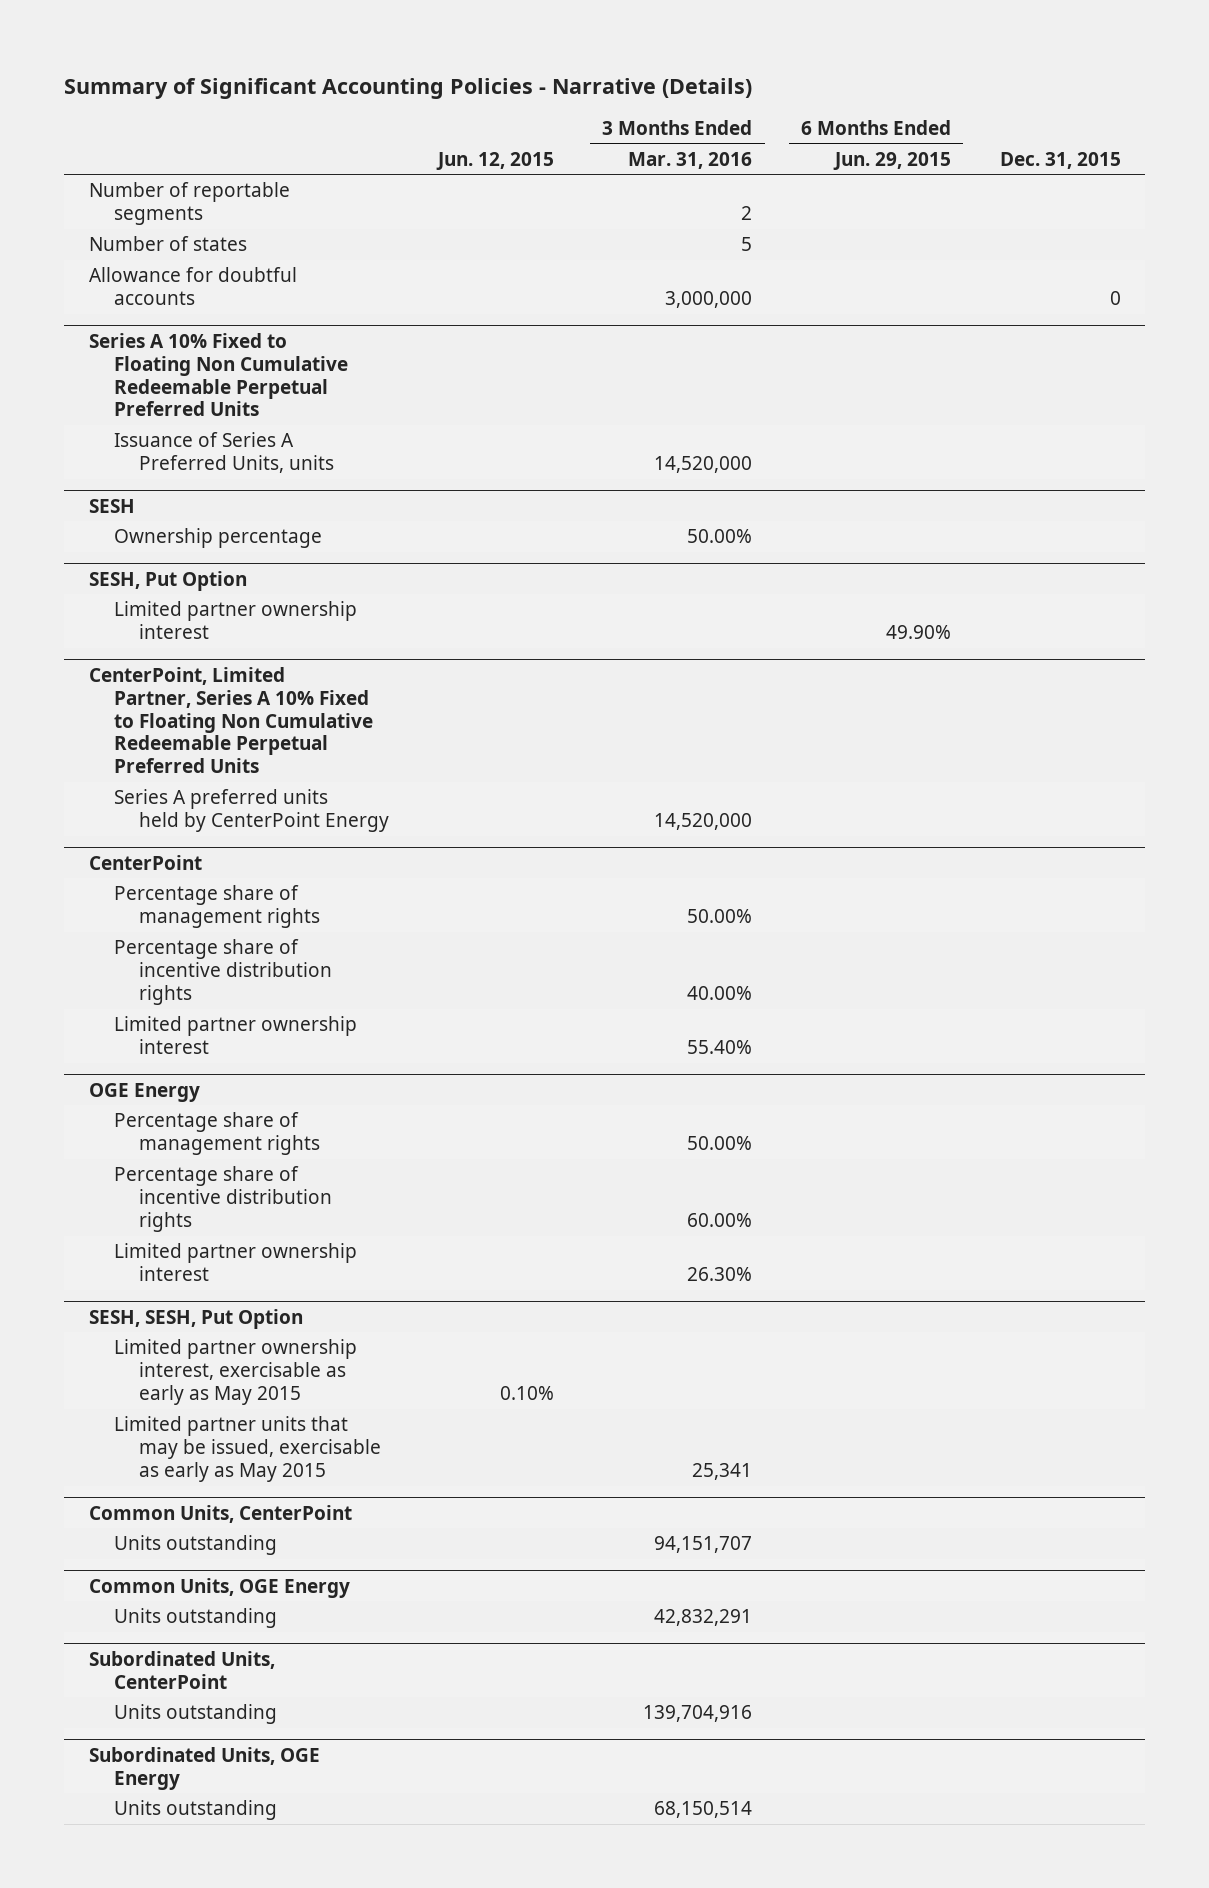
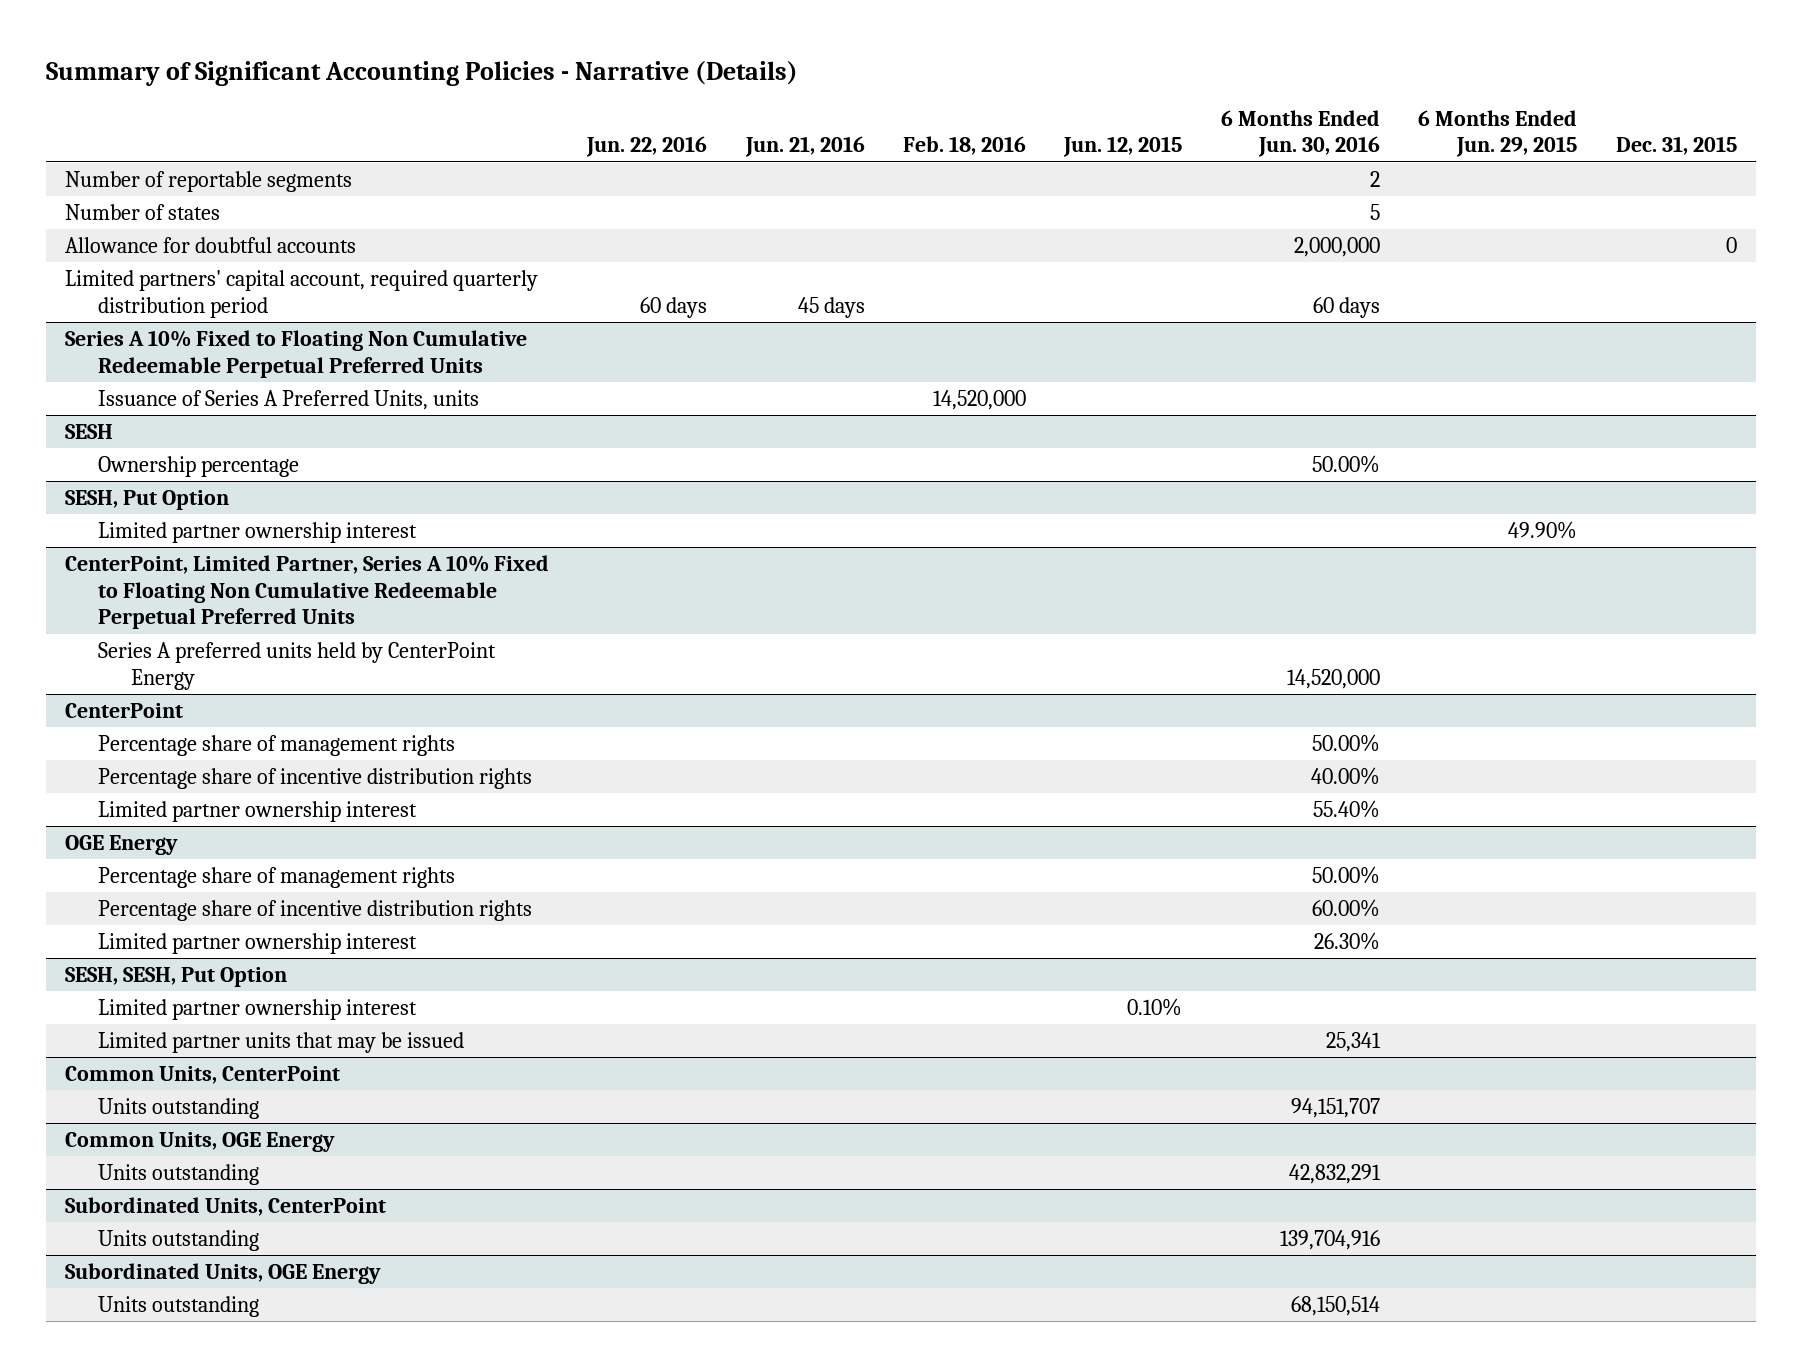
- | Jun. 12, 2015 | 3 Months Ended Mar. 31, 2016 | 6 Months Ended Jun. 29, 2015 | Dec. 31, 2015
+ | Jun. 22, 2016 | Jun. 21, 2016 | Feb. 18, 2016 | Jun. 12, 2015 | 6 Months Ended Jun. 30, 2016 | 6 Months Ended Jun. 29, 2015 | Dec. 31, 2015
+ Limited partners' capital account, required quarterly distribution period | 60 days | 45 days | | | 60 days | |
@ SESH, SESH, Put Option
- Limited partner ownership interest, exercisable as early as May 2015 | 0.10% | | |
- Limited partner units that may be issued, exercisable as early as May 2015 | | 25,341 | |
+ Limited partner ownership interest | | | | 0.10% | | |
+ Limited partner units that may be issued | | | | | 25,341 | |

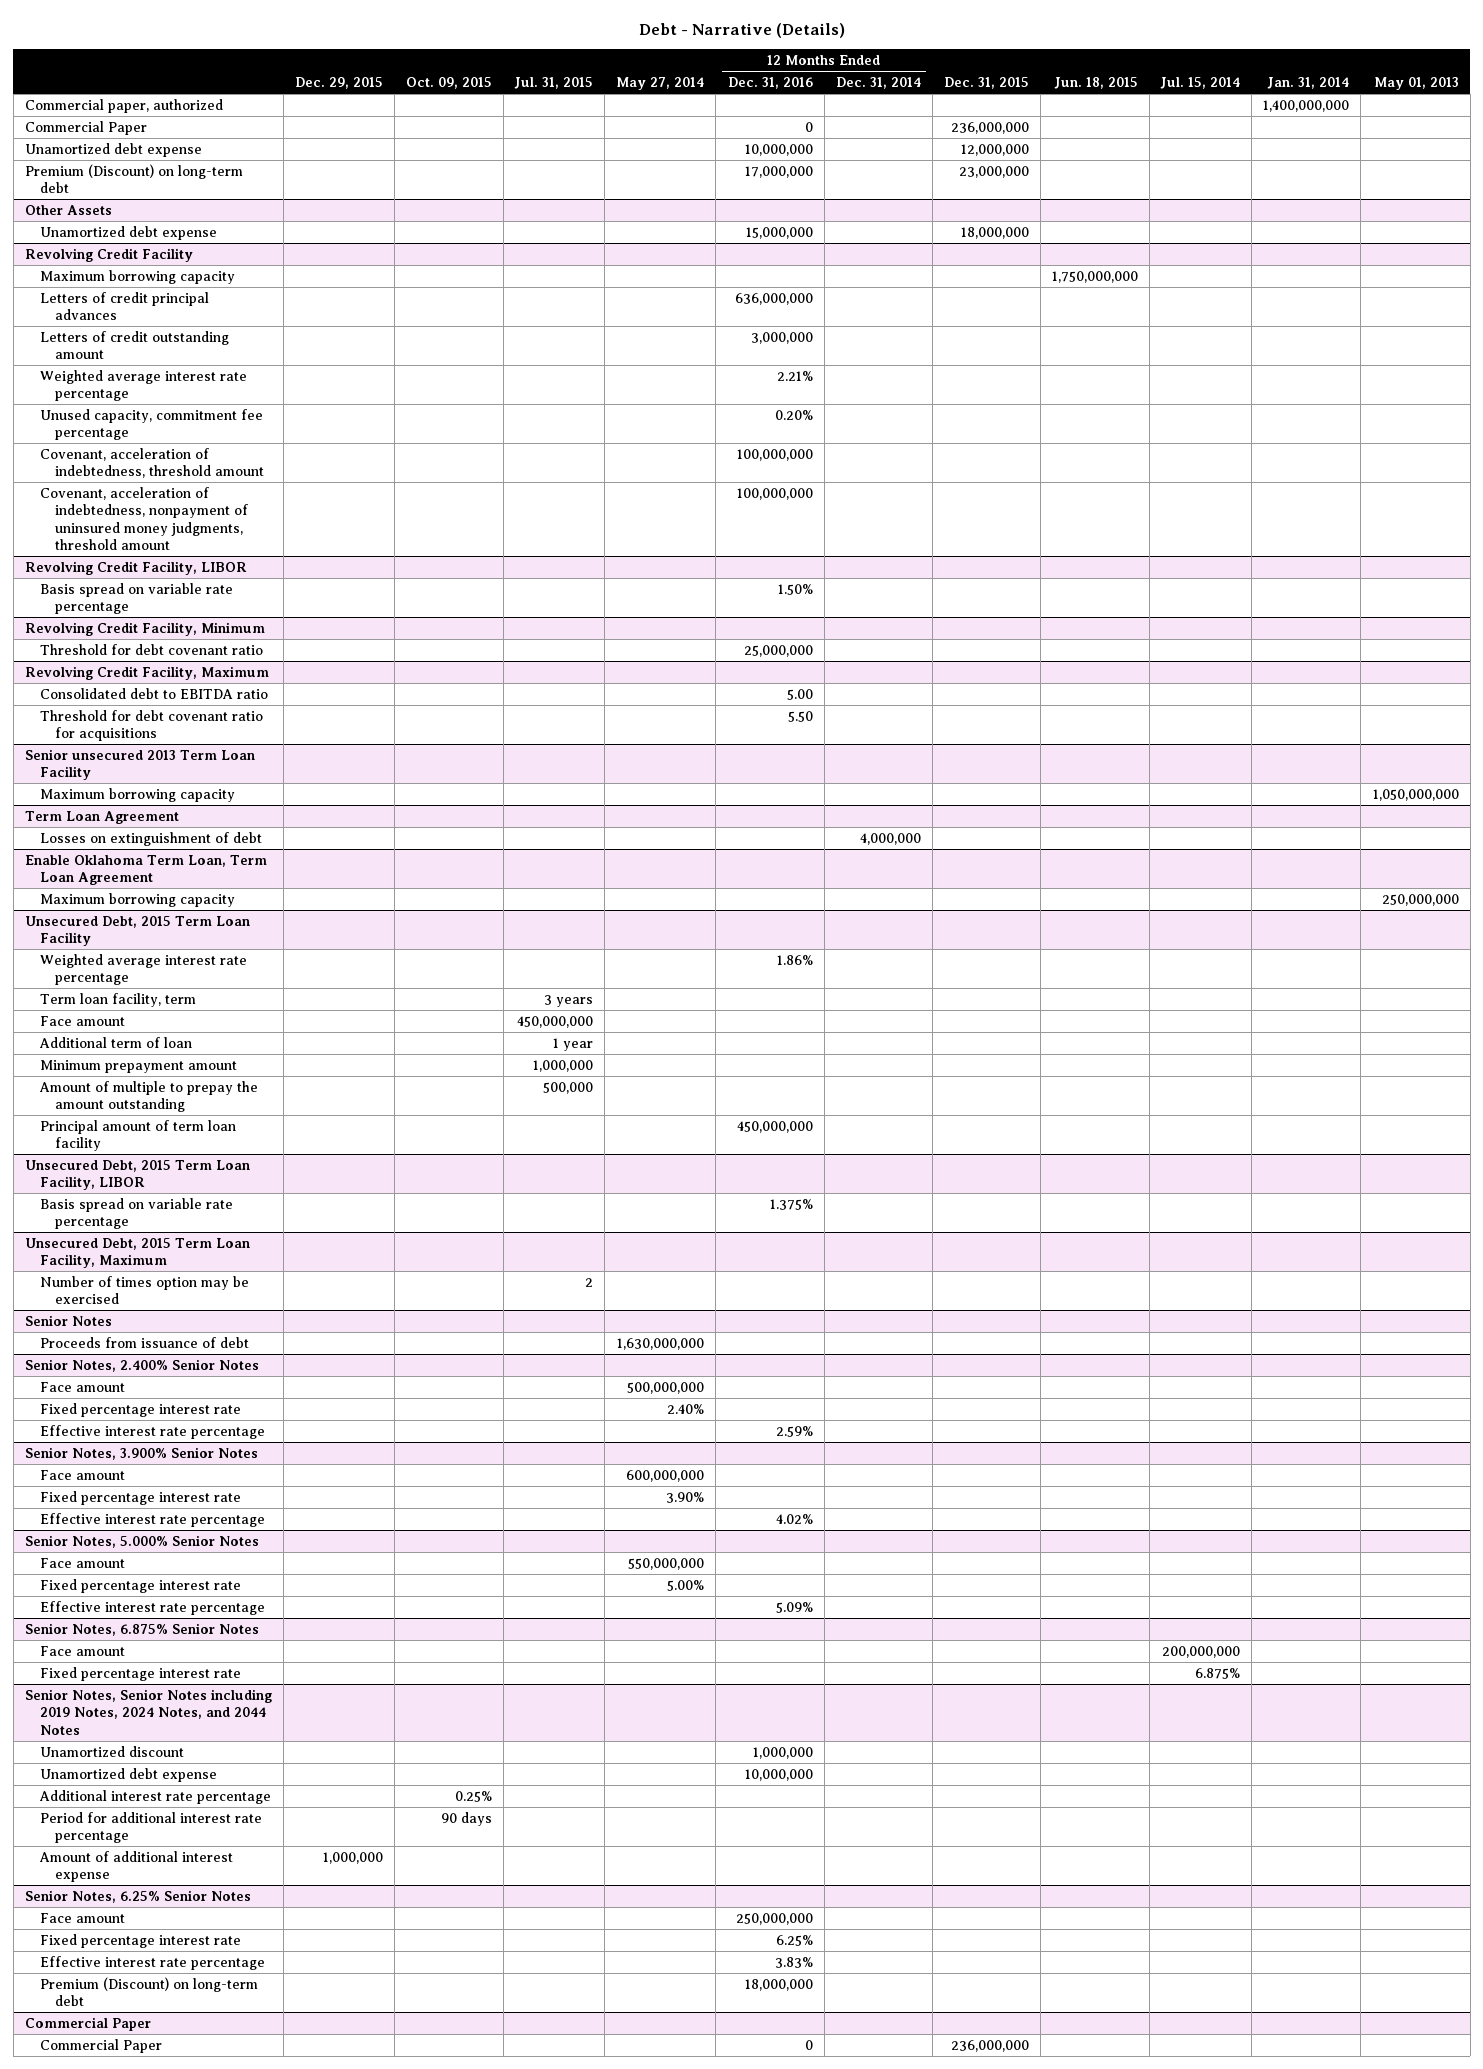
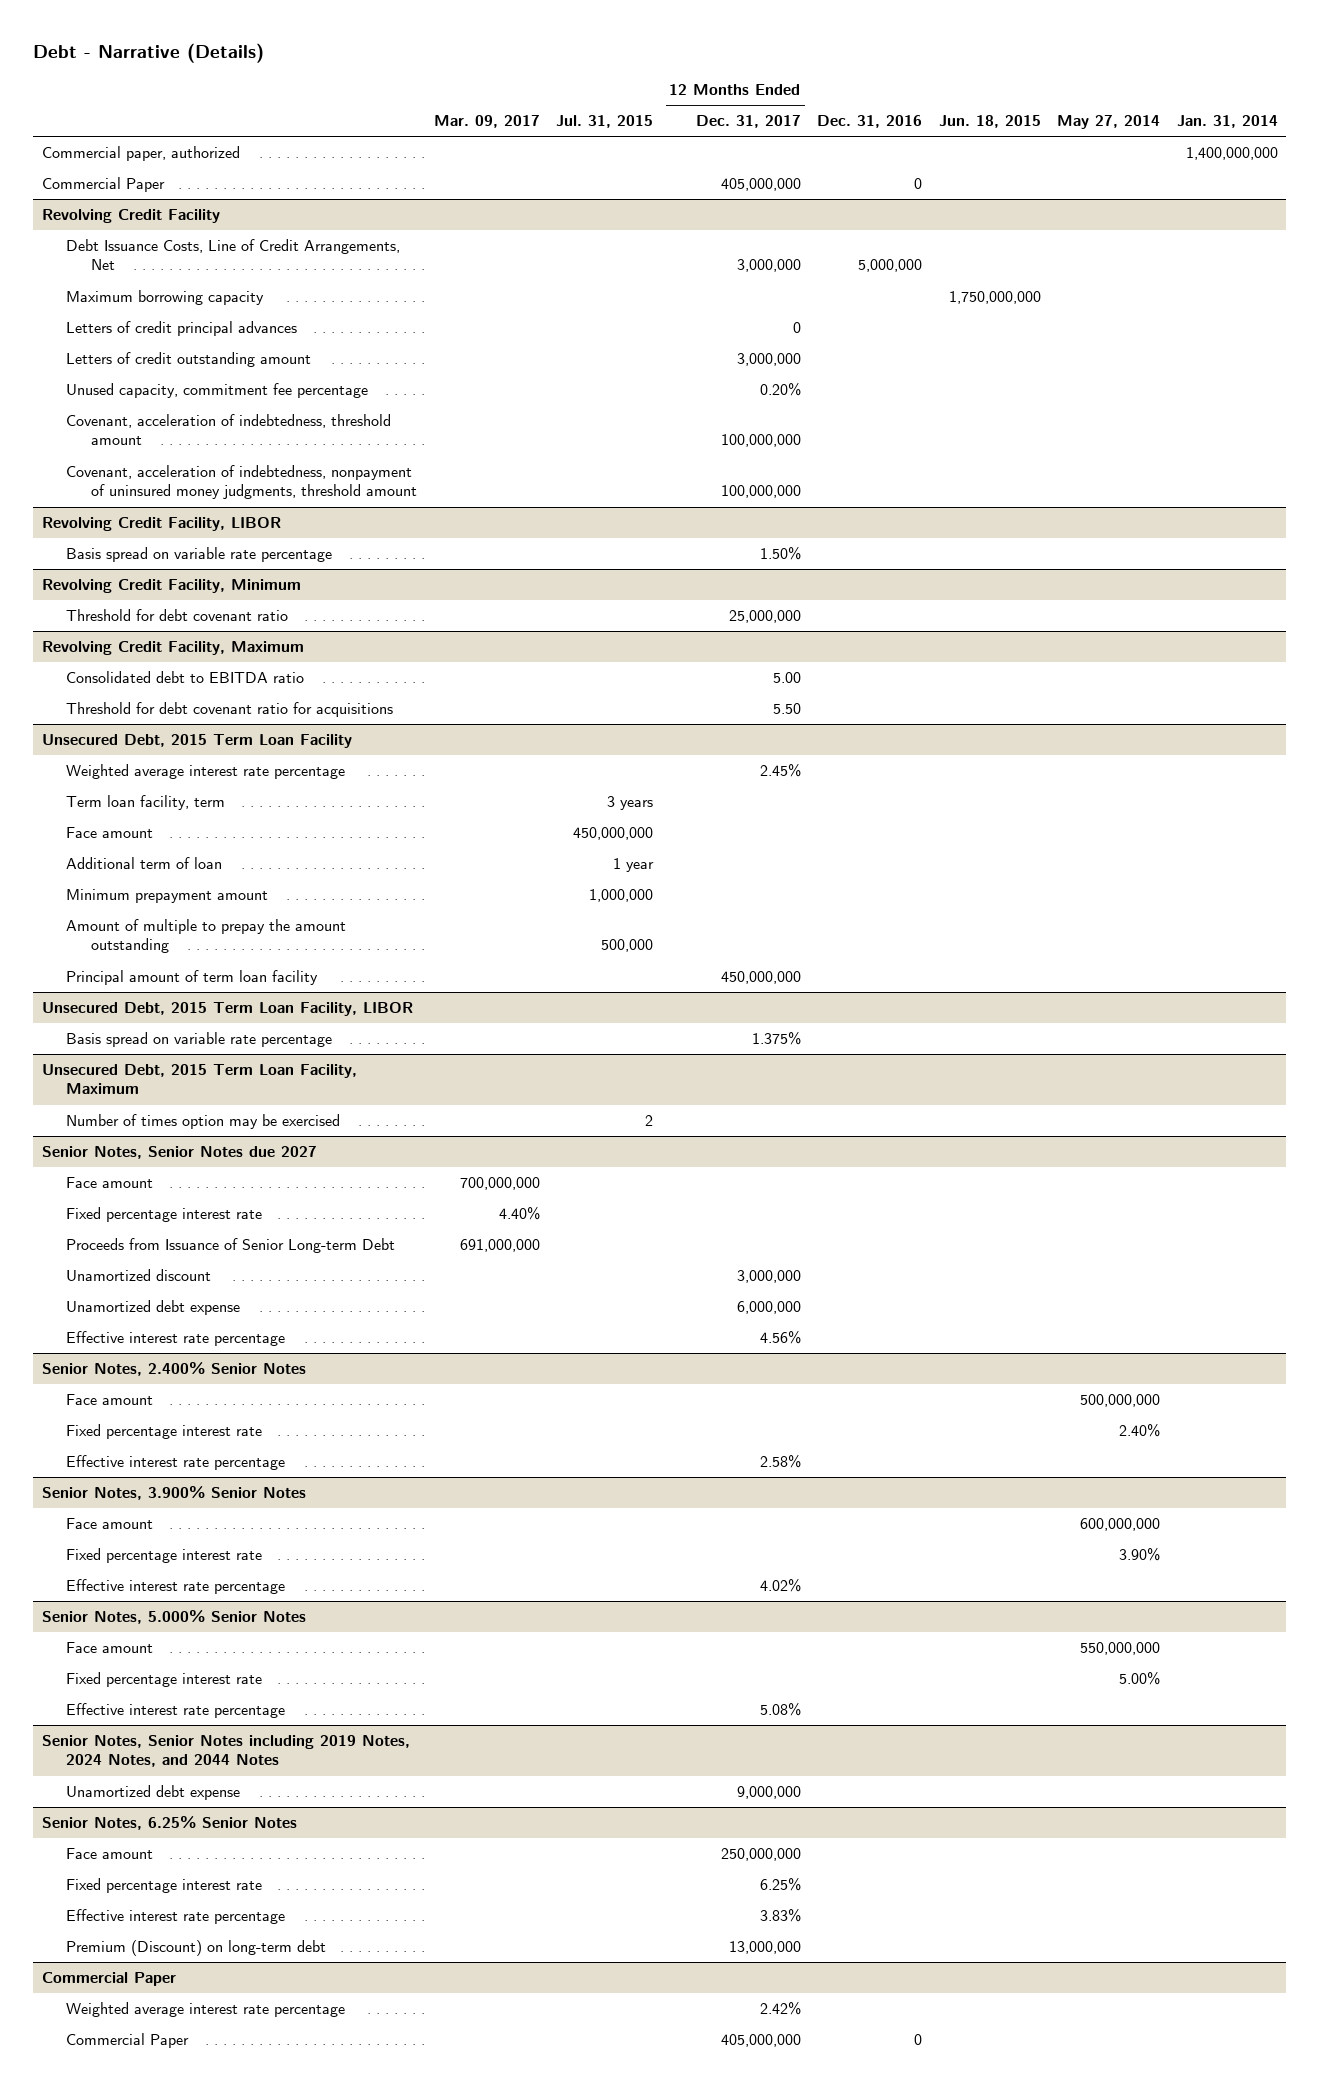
- | Dec. 29, 2015 | Oct. 09, 2015 | Jul. 31, 2015 | May 27, 2014 | 12 Months Ended Dec. 31, 2016 | 12 Months Ended Dec. 31, 2014 | Dec. 31, 2015 | Jun. 18, 2015 | Jul. 15, 2014 | Jan. 31, 2014 | May 01, 2013
+ | Mar. 09, 2017 | Jul. 31, 2015 | 12 Months Ended Dec. 31, 2017 | Dec. 31, 2016 | Jun. 18, 2015 | May 27, 2014 | Jan. 31, 2014
- Unamortized debt expense | | | | | 10,000,000 | | 12,000,000 | | | |
- Premium (Discount) on long-term debt | | | | | 17,000,000 | | 23,000,000 | | | |
- Other Assets
- Unamortized debt expense | | | | | 15,000,000 | | 18,000,000 | | | |
@ Revolving Credit Facility
+ Debt Issuance Costs, Line of Credit Arrangements, Net | | | 3,000,000 | 5,000,000 | | |
- Weighted average interest rate percentage | | | | | 2.21% | | | | | |
- Senior unsecured 2013 Term Loan Facility
- Maximum borrowing capacity | | | | | | | | | | | 1,050,000,000
- Term Loan Agreement
- Losses on extinguishment of debt | | | | | | 4,000,000 | | | | |
- Enable Oklahoma Term Loan, Term Loan Agreement
- Maximum borrowing capacity | | | | | | | | | | | 250,000,000
- Senior Notes
- Proceeds from issuance of debt | | | | 1,630,000,000 | | | | | | |
+ Senior Notes, Senior Notes due 2027
+ Face amount | 700,000,000 | | | | | |
+ Fixed percentage interest rate | 4.40% | | | | | |
+ Proceeds from Issuance of Senior Long-term Debt | 691,000,000 | | | | | |
+ Unamortized discount | | | 3,000,000 | | | |
+ Unamortized debt expense | | | 6,000,000 | | | |
+ Effective interest rate percentage | | | 4.56% | | | |
- Senior Notes, 6.875% Senior Notes
- Face amount | | | | | | | | | 200,000,000 | |
- Fixed percentage interest rate | | | | | | | | | 6.875% | |
@ Senior Notes, Senior Notes including 2019 Notes, 2024 Notes, and 2044 Notes
- Unamortized discount | | | | | 1,000,000 | | | | | |
- Additional interest rate percentage | | 0.25% | | | | | | | | |
- Period for additional interest rate percentage | | 90 days | | | | | | | | |
- Amount of additional interest expense | 1,000,000 | | | | | | | | | |
@ Commercial Paper
+ Weighted average interest rate percentage | | | 2.42% | | | |

